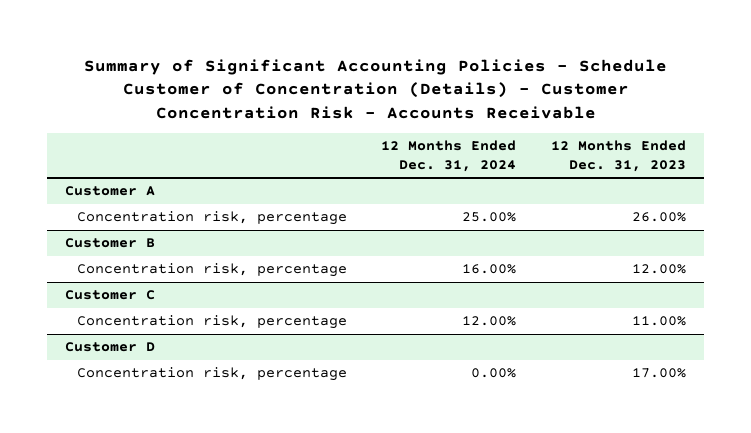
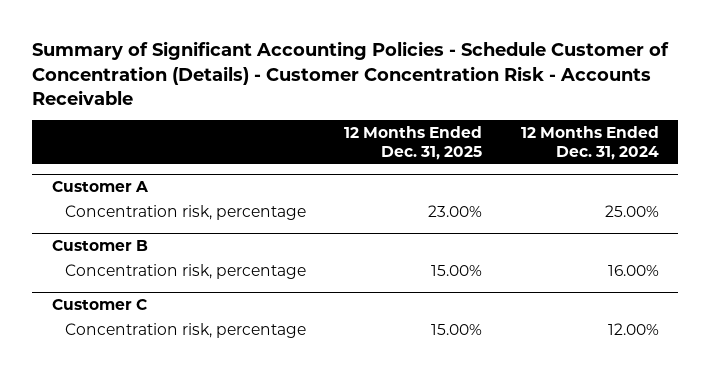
- | 12 Months Ended Dec. 31, 2024 | 12 Months Ended Dec. 31, 2023
+ | 12 Months Ended Dec. 31, 2025 | 12 Months Ended Dec. 31, 2024
- Customer D
- Concentration risk, percentage | 0.00% | 17.00%

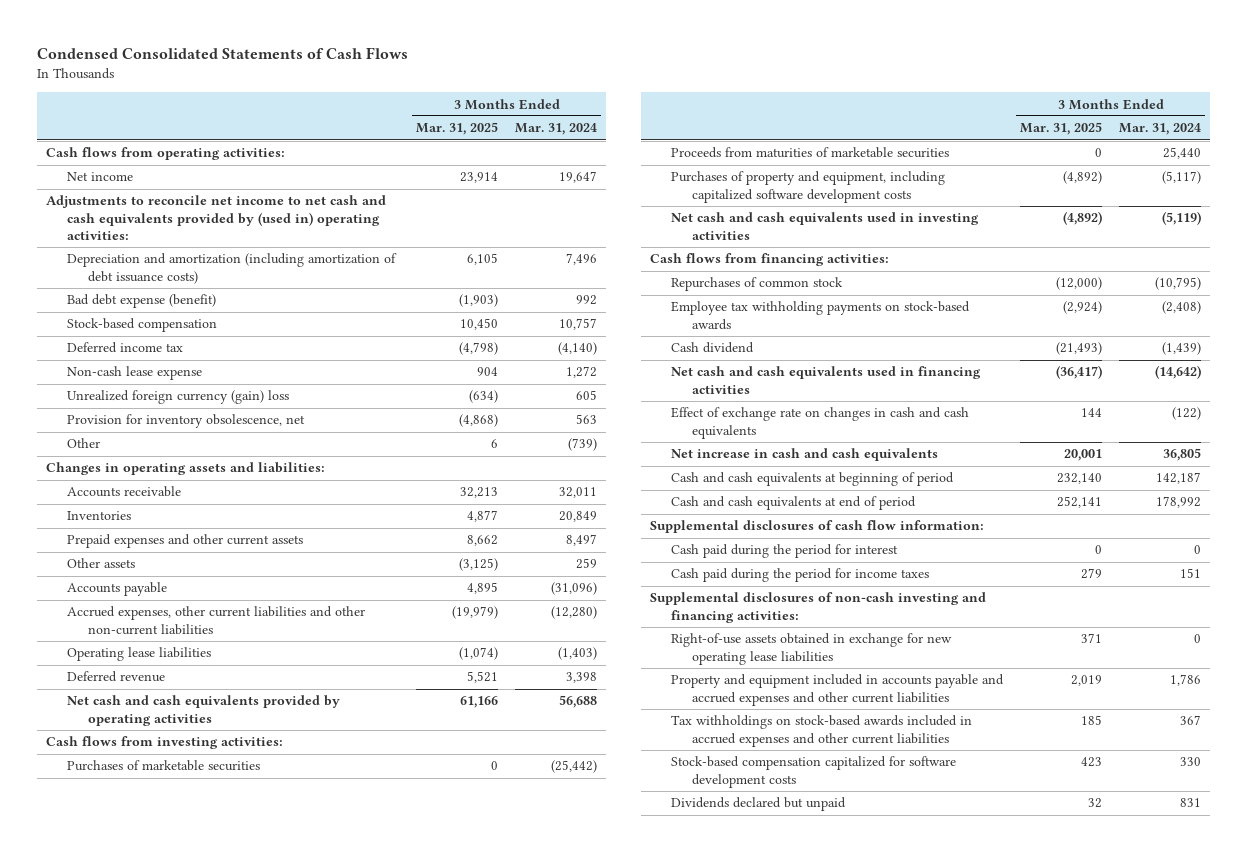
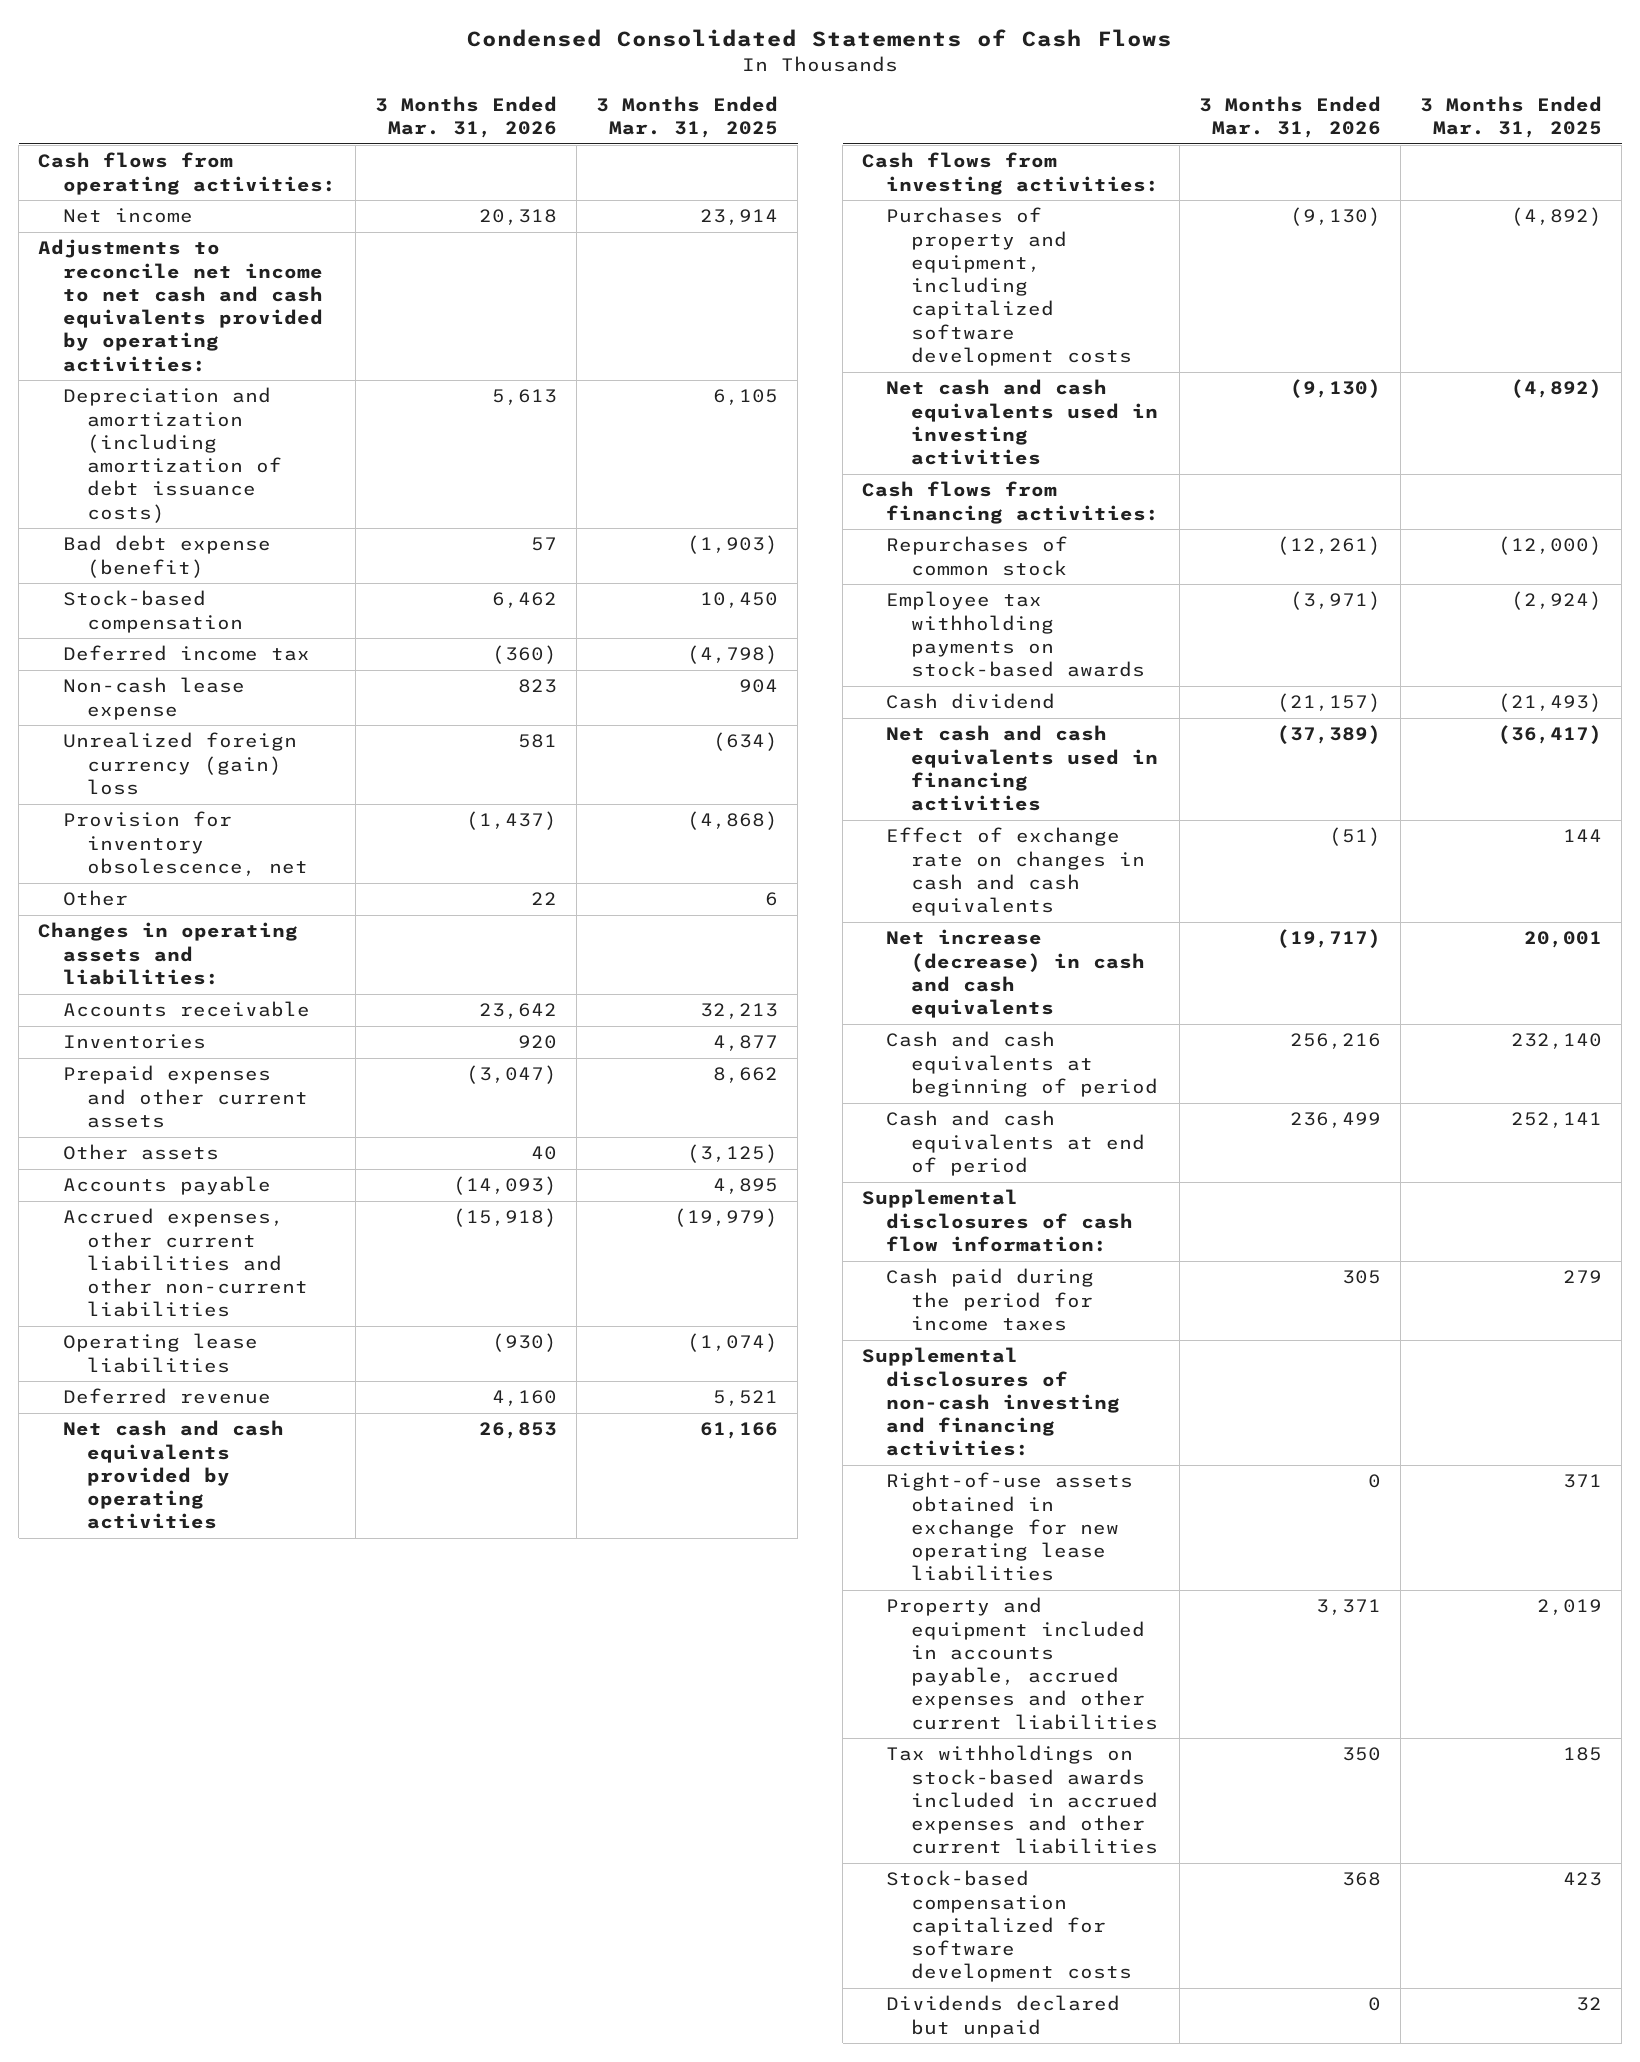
- | 3 Months Ended Mar. 31, 2025 | 3 Months Ended Mar. 31, 2024
+ | 3 Months Ended Mar. 31, 2026 | 3 Months Ended Mar. 31, 2025
- Adjustments to reconcile net income to net cash and cash equivalents provided by (used in) operating activities:
+ Adjustments to reconcile net income to net cash and cash equivalents provided by operating activities:
- Purchases of marketable securities | 0 | (25,442)
- Proceeds from maturities of marketable securities | 0 | 25,440
- Net increase in cash and cash equivalents | 20,001 | 36,805
+ Net increase (decrease) in cash and cash equivalents | (19,717) | 20,001
- Cash paid during the period for interest | 0 | 0
- Property and equipment included in accounts payable and accrued expenses and other current liabilities | 2,019 | 1,786
+ Property and equipment included in accounts payable, accrued expenses and other current liabilities | 3,371 | 2,019

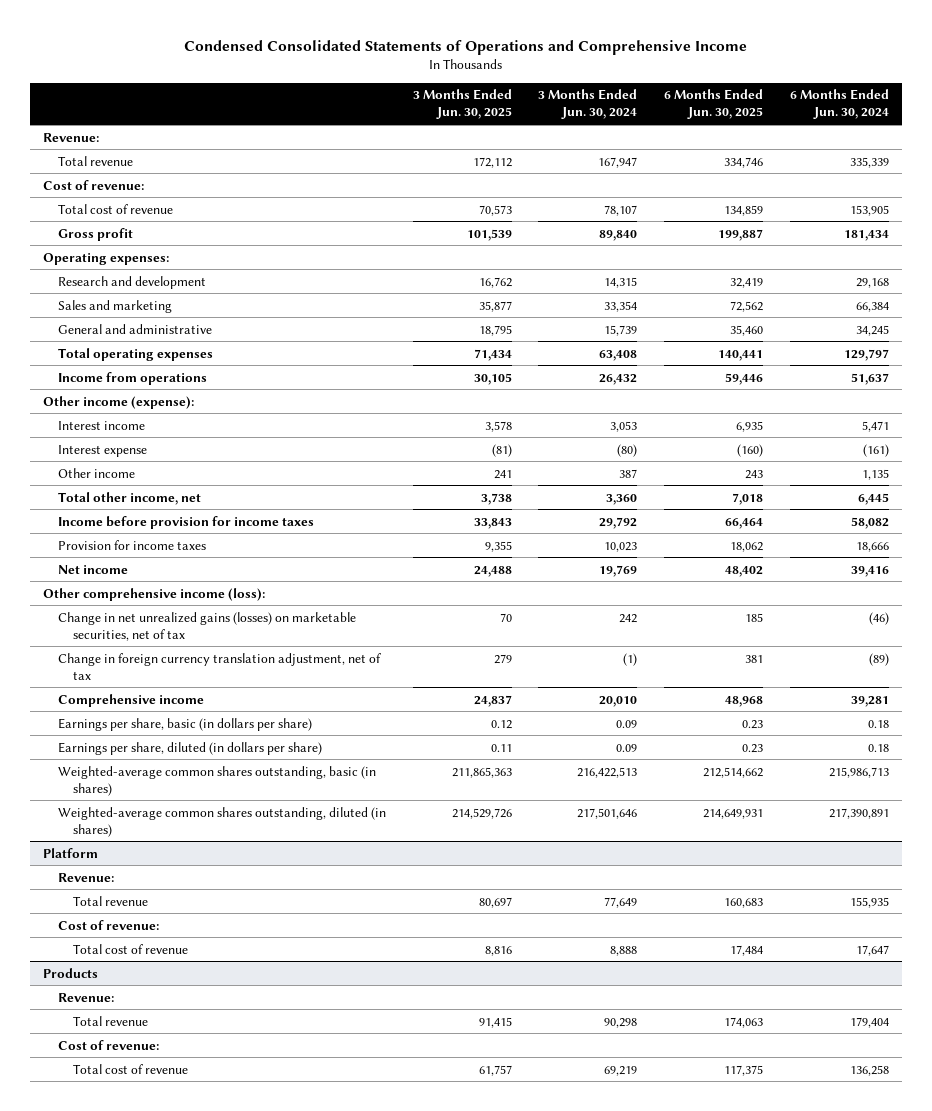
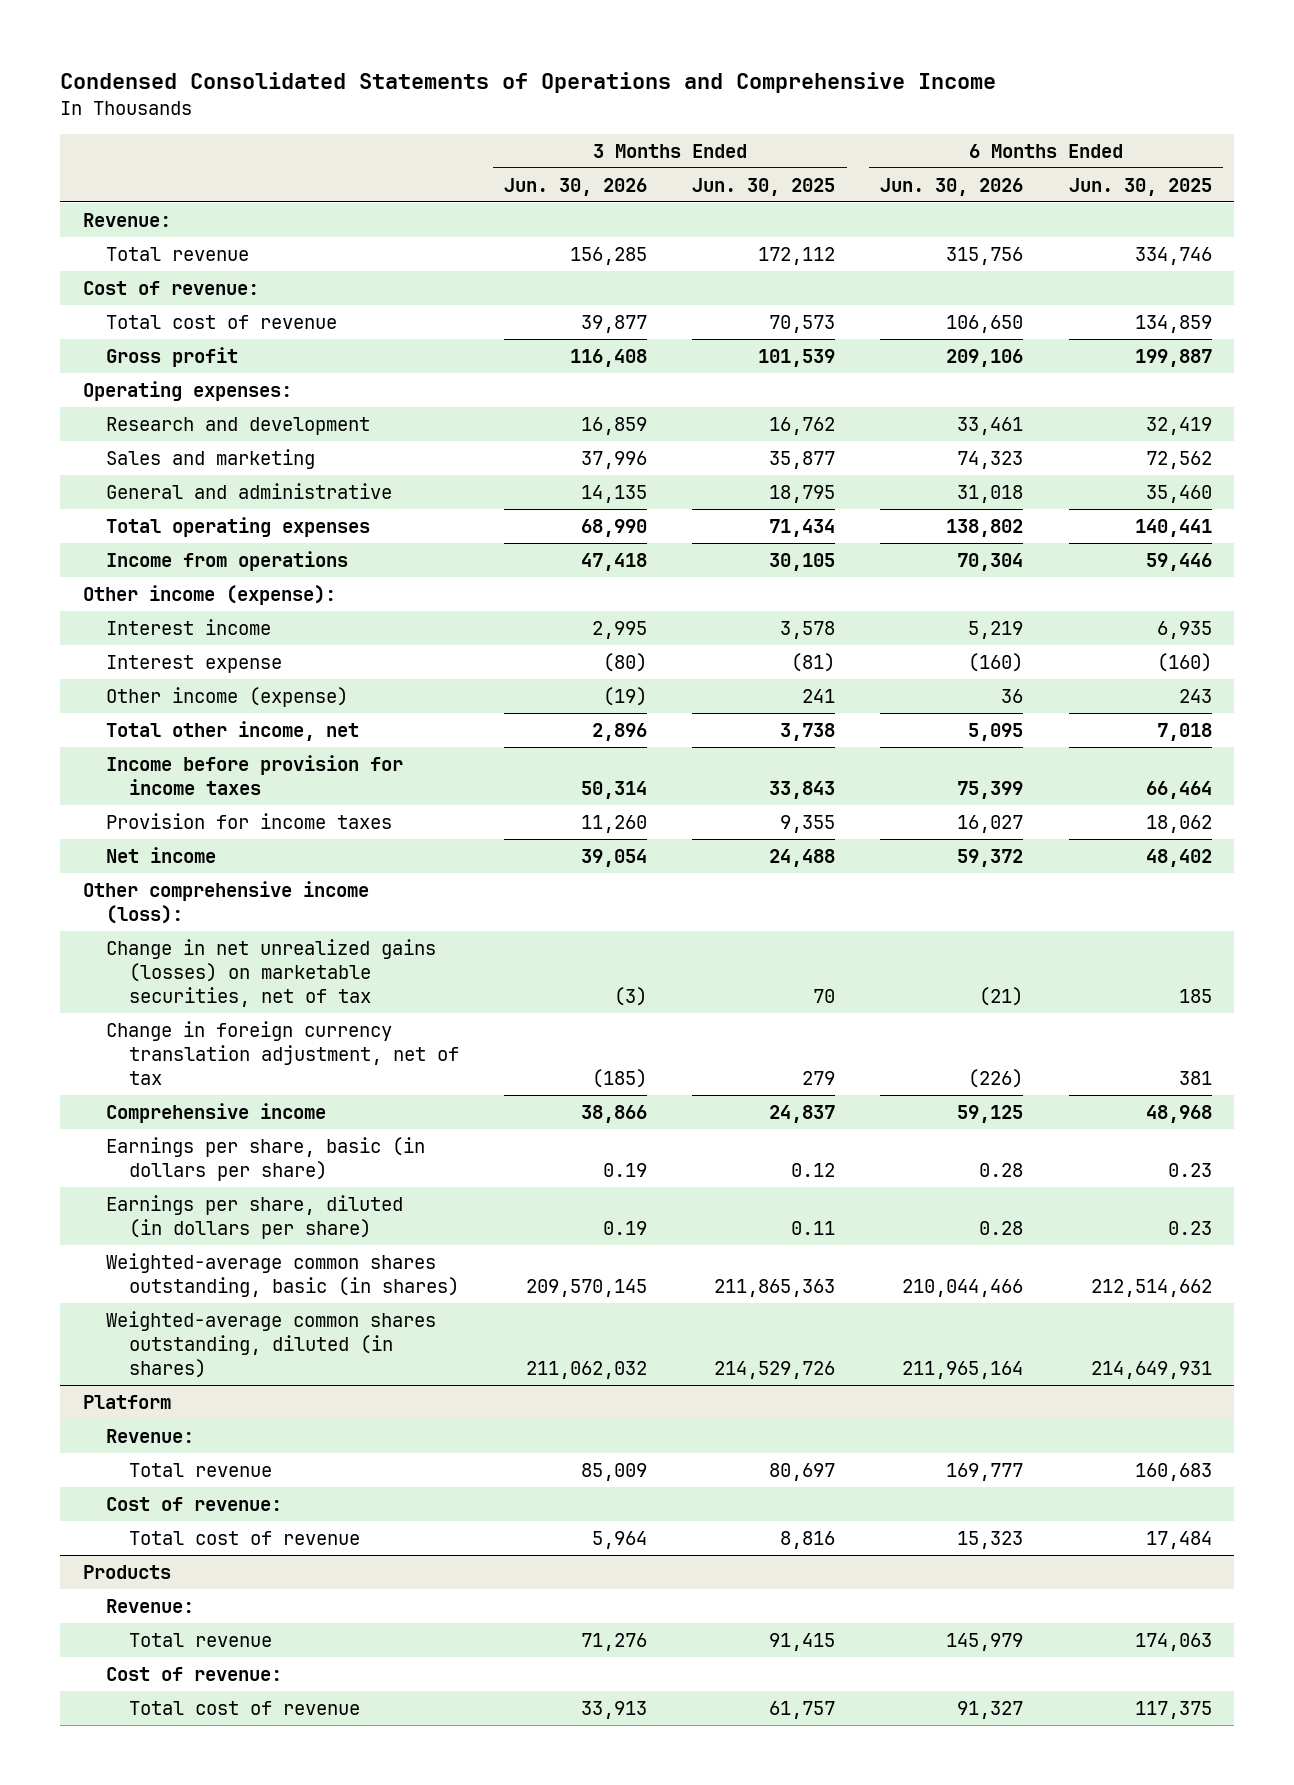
- | 3 Months Ended Jun. 30, 2025 | 3 Months Ended Jun. 30, 2024 | 6 Months Ended Jun. 30, 2025 | 6 Months Ended Jun. 30, 2024
+ | 3 Months Ended Jun. 30, 2026 | 3 Months Ended Jun. 30, 2025 | 6 Months Ended Jun. 30, 2026 | 6 Months Ended Jun. 30, 2025
- Other income | 241 | 387 | 243 | 1,135
+ Other income (expense) | (19) | 241 | 36 | 243

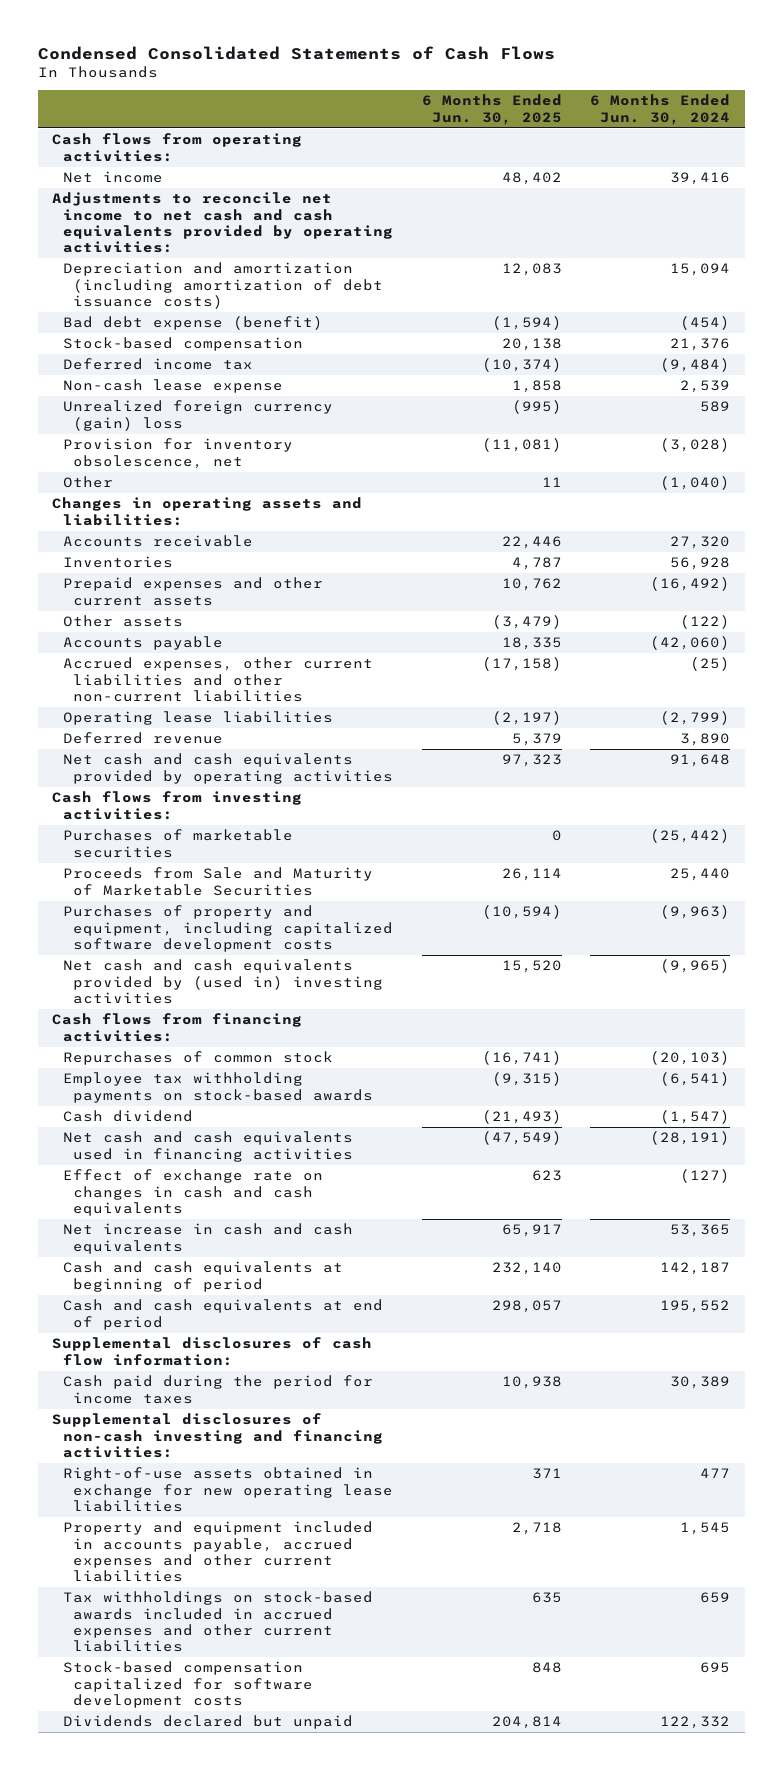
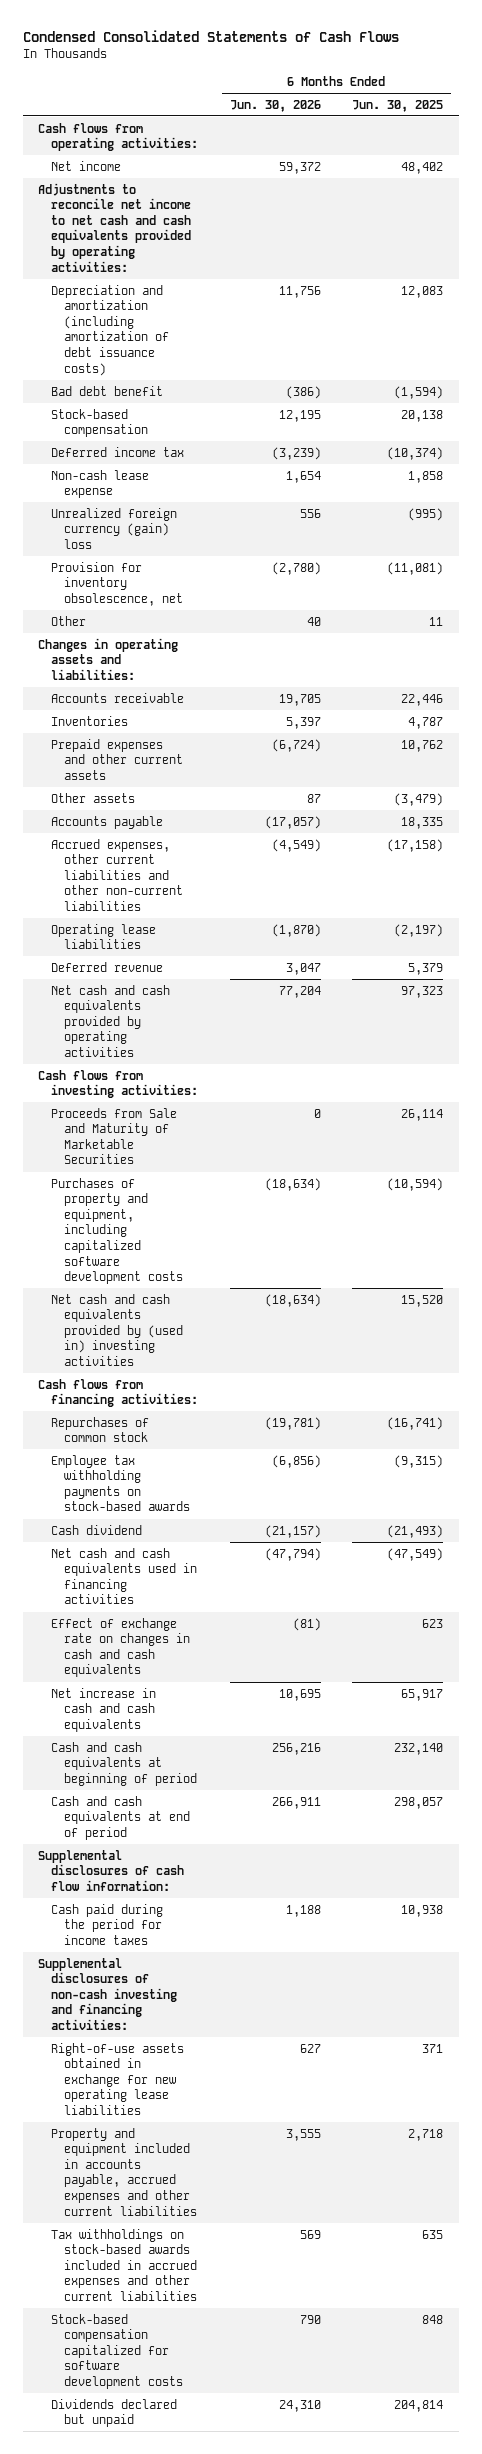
- | 6 Months Ended Jun. 30, 2025 | 6 Months Ended Jun. 30, 2024
+ | 6 Months Ended Jun. 30, 2026 | 6 Months Ended Jun. 30, 2025
- Bad debt expense (benefit) | (1,594) | (454)
+ Bad debt benefit | (386) | (1,594)
- Purchases of marketable securities | 0 | (25,442)

